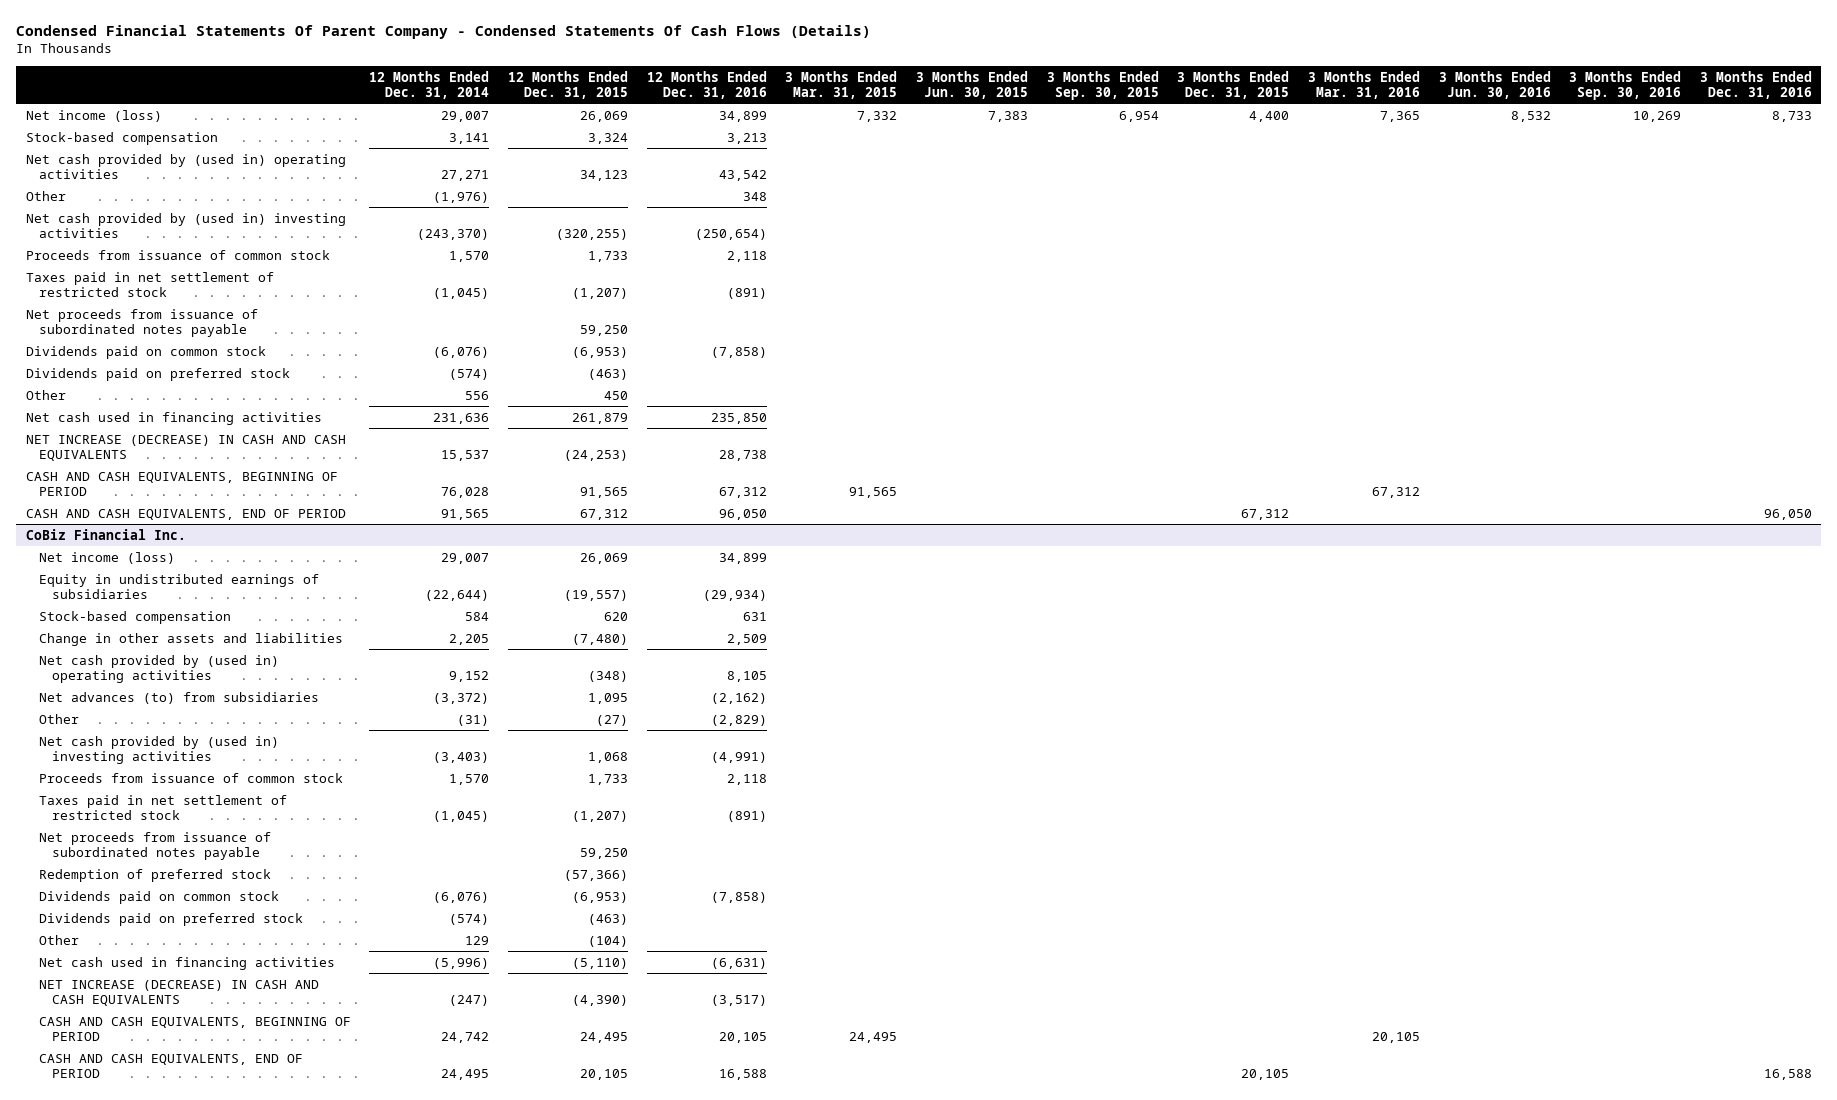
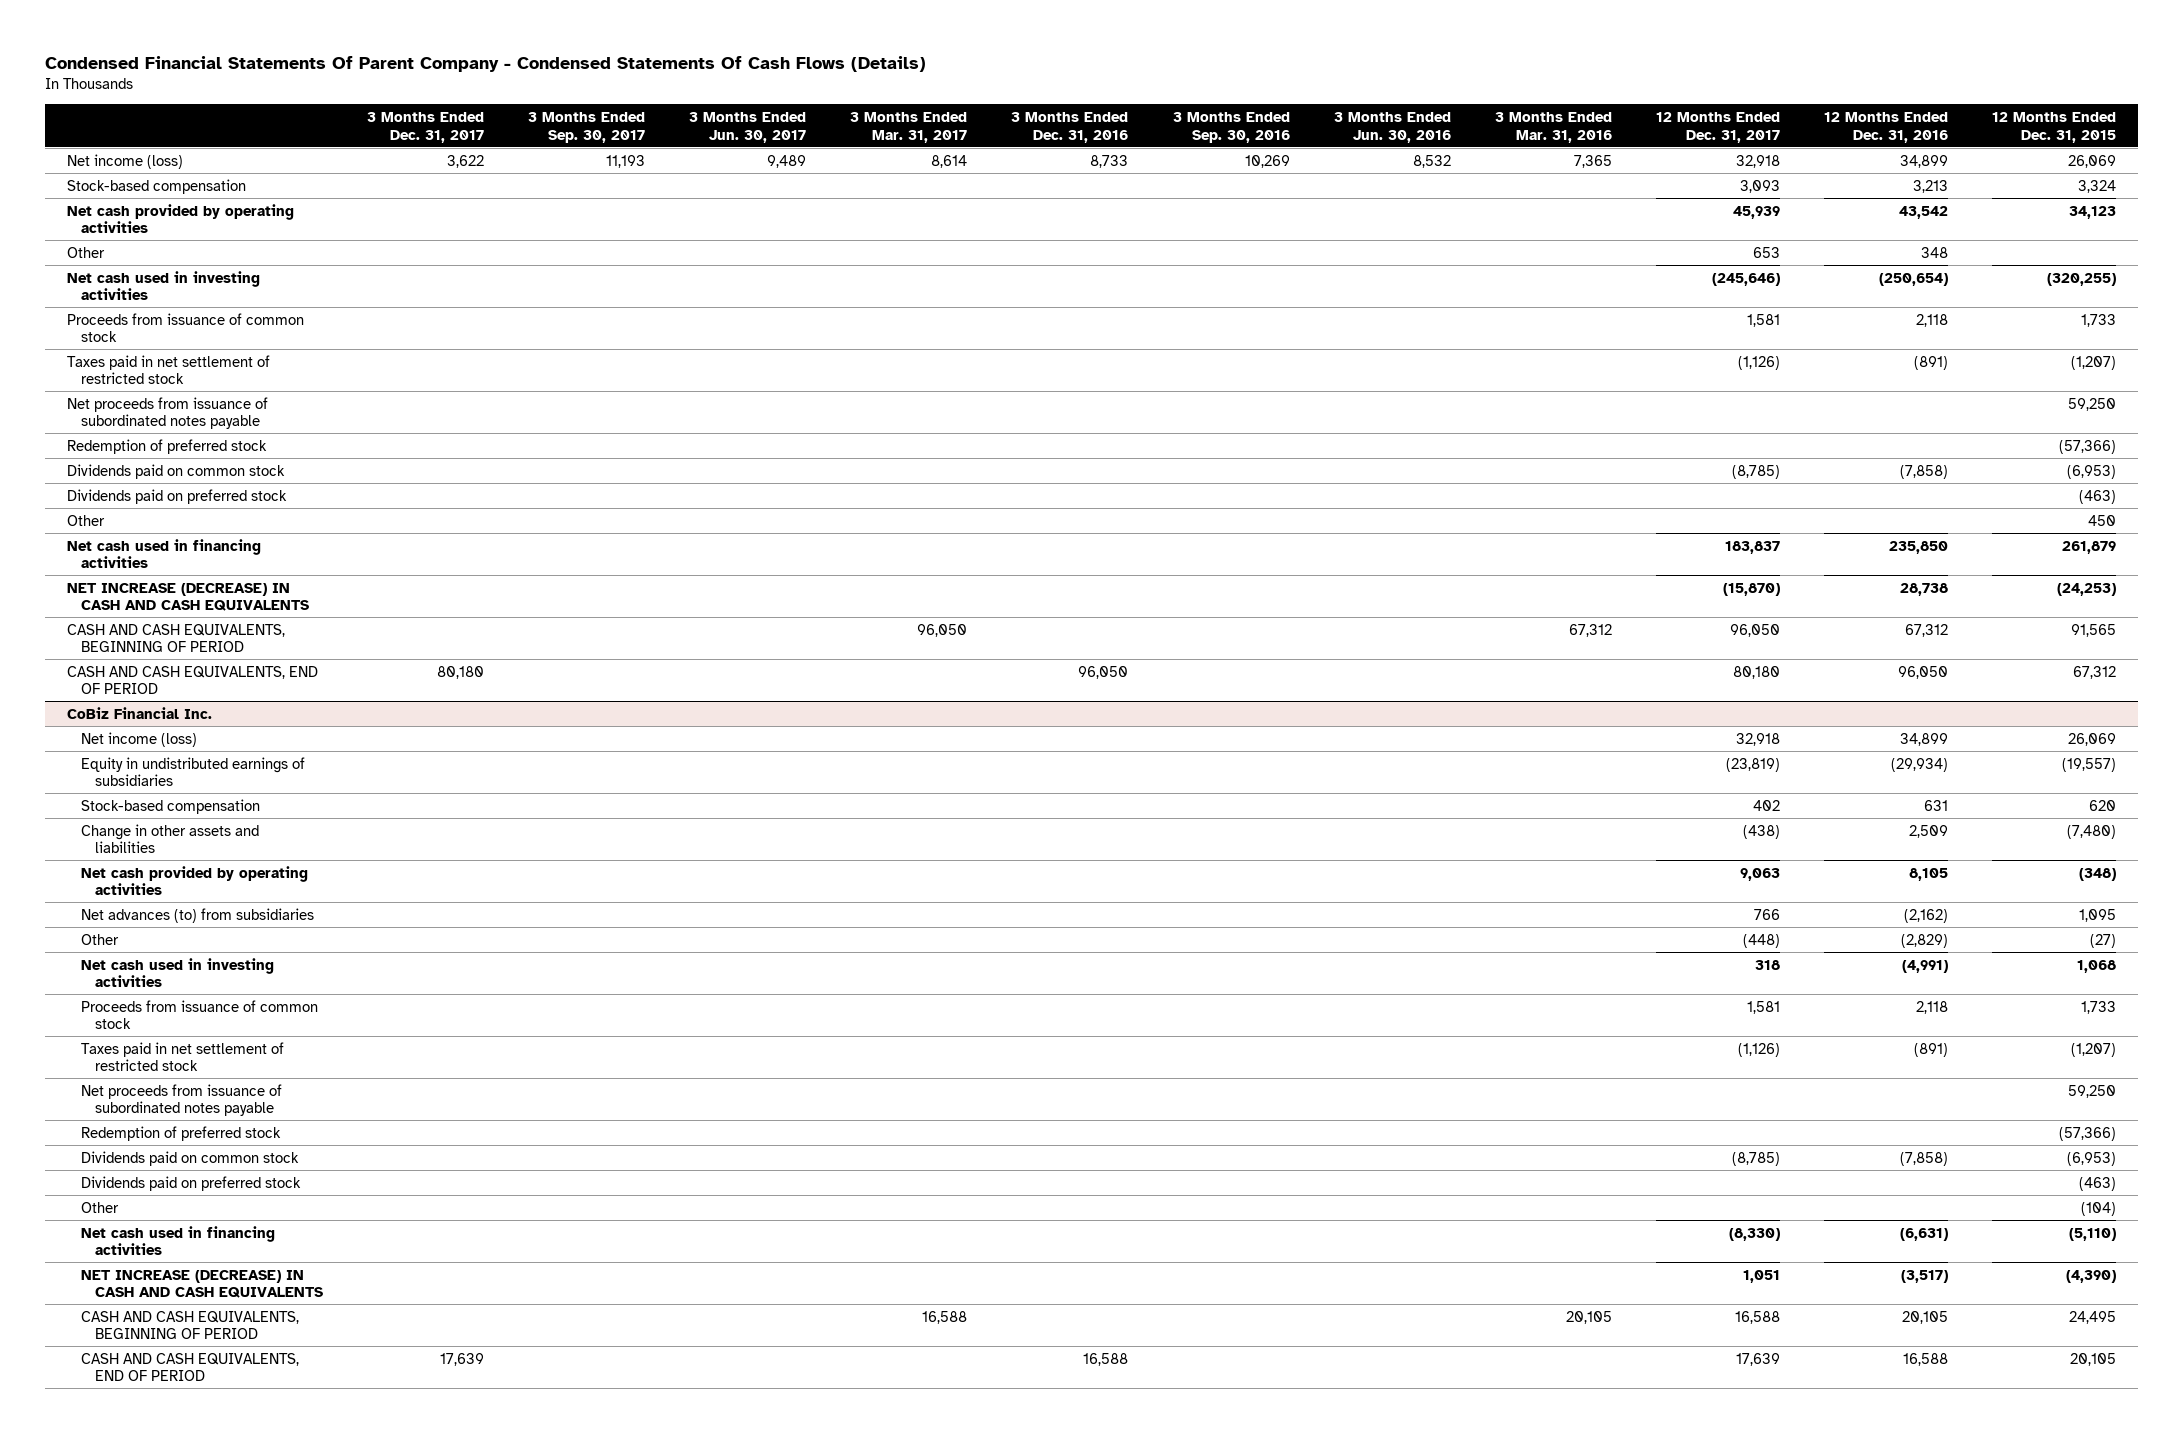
- | 12 Months Ended Dec. 31, 2014 | 12 Months Ended Dec. 31, 2015 | 12 Months Ended Dec. 31, 2016 | 3 Months Ended Mar. 31, 2015 | 3 Months Ended Jun. 30, 2015 | 3 Months Ended Sep. 30, 2015 | 3 Months Ended Dec. 31, 2015 | 3 Months Ended Mar. 31, 2016 | 3 Months Ended Jun. 30, 2016 | 3 Months Ended Sep. 30, 2016 | 3 Months Ended Dec. 31, 2016
+ | 3 Months Ended Dec. 31, 2017 | 3 Months Ended Sep. 30, 2017 | 3 Months Ended Jun. 30, 2017 | 3 Months Ended Mar. 31, 2017 | 3 Months Ended Dec. 31, 2016 | 3 Months Ended Sep. 30, 2016 | 3 Months Ended Jun. 30, 2016 | 3 Months Ended Mar. 31, 2016 | 12 Months Ended Dec. 31, 2017 | 12 Months Ended Dec. 31, 2016 | 12 Months Ended Dec. 31, 2015
- Net cash provided by (used in) operating activities | 27,271 | 34,123 | 43,542 | | | | | | | |
+ Net cash provided by operating activities | | | | | | | | | 45,939 | 43,542 | 34,123
- Net cash provided by (used in) investing activities | (243,370) | (320,255) | (250,654) | | | | | | | |
+ Net cash used in investing activities | | | | | | | | | (245,646) | (250,654) | (320,255)
+ Redemption of preferred stock | | | | | | | | | | | (57,366)
@ CoBiz Financial Inc.
- Net cash provided by (used in) operating activities | 9,152 | (348) | 8,105 | | | | | | | |
+ Net cash provided by operating activities | | | | | | | | | 9,063 | 8,105 | (348)
- Net cash provided by (used in) investing activities | (3,403) | 1,068 | (4,991) | | | | | | | |
+ Net cash used in investing activities | | | | | | | | | 318 | (4,991) | 1,068

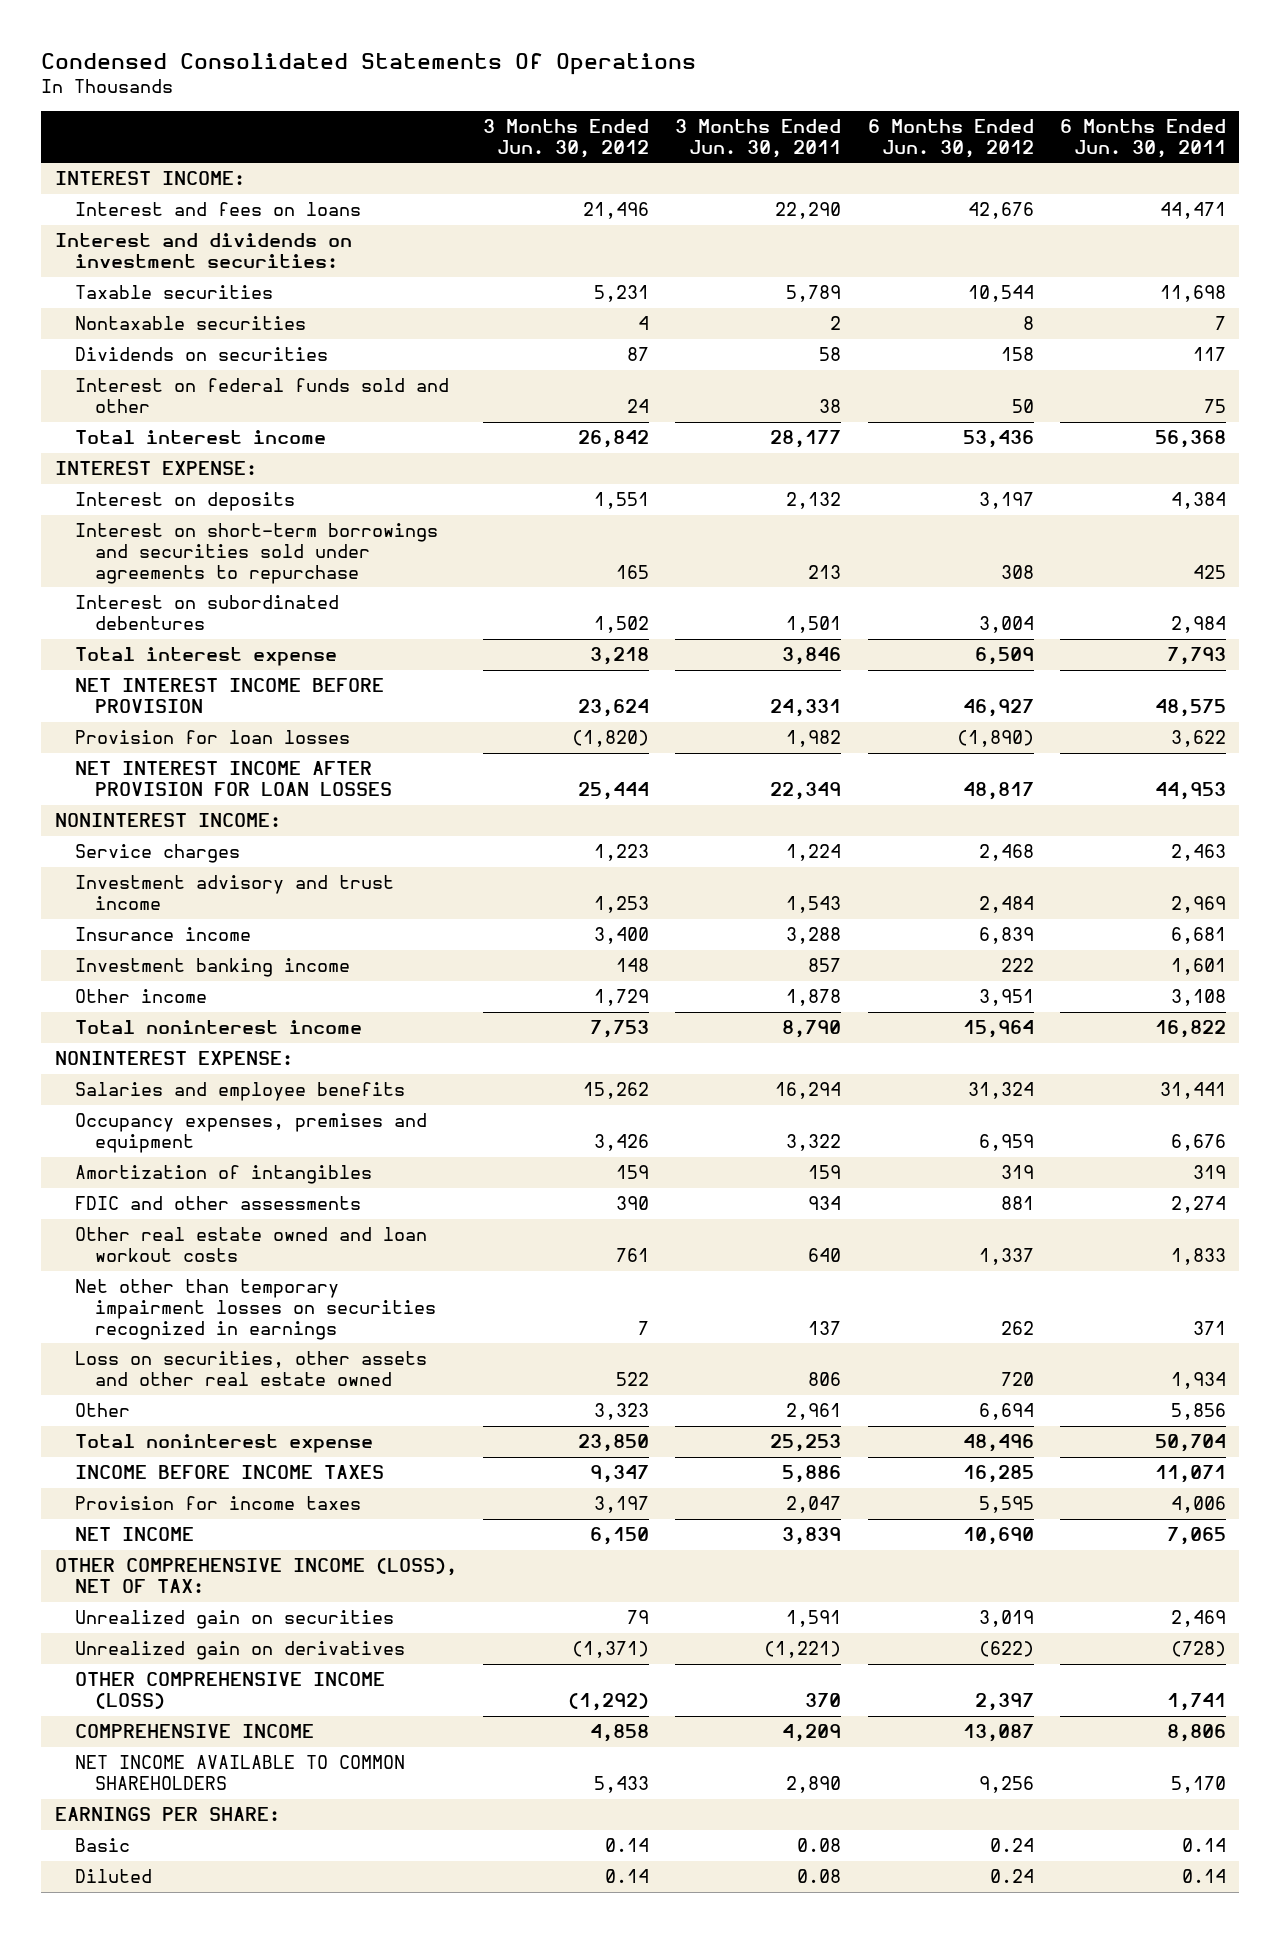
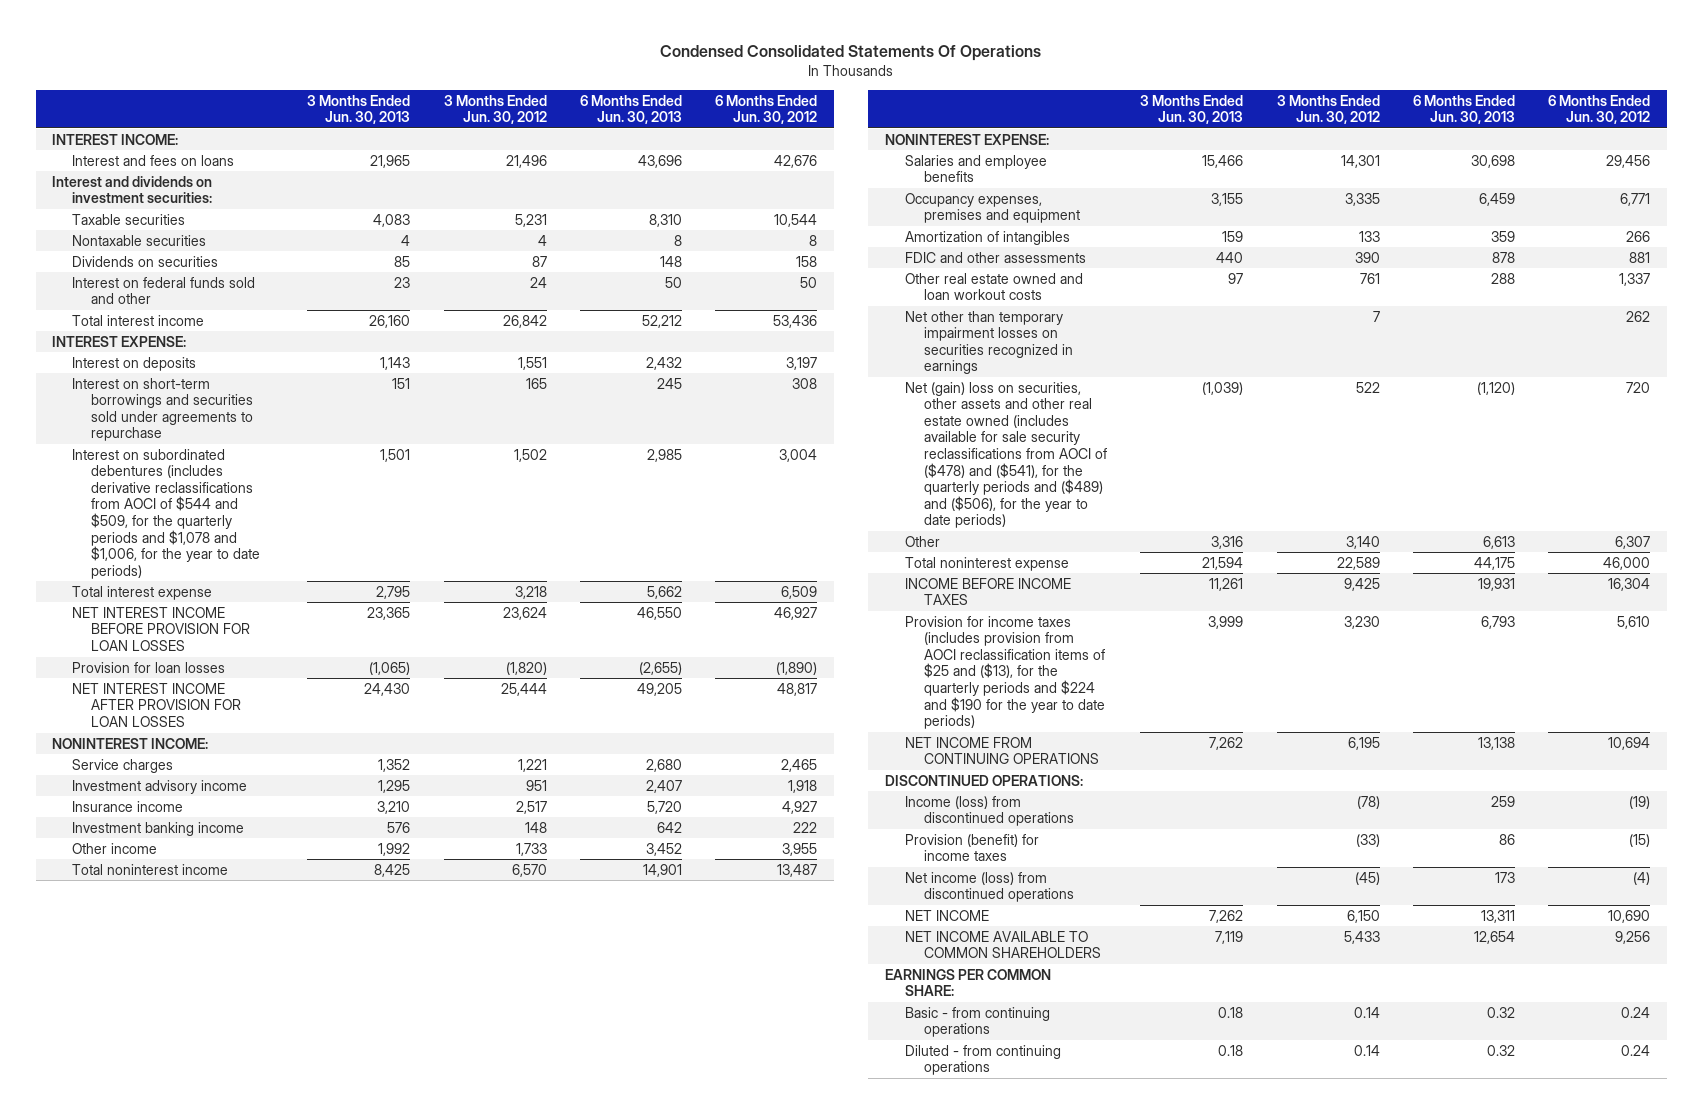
- | 3 Months Ended Jun. 30, 2012 | 3 Months Ended Jun. 30, 2011 | 6 Months Ended Jun. 30, 2012 | 6 Months Ended Jun. 30, 2011
+ | 3 Months Ended Jun. 30, 2013 | 3 Months Ended Jun. 30, 2012 | 6 Months Ended Jun. 30, 2013 | 6 Months Ended Jun. 30, 2012
- Interest on subordinated debentures | 1,502 | 1,501 | 3,004 | 2,984
+ Interest on subordinated debentures (includes derivative reclassifications from AOCI of $544 and $509, for the quarterly periods and $1,078 and $1,006, for the year to date periods) | 1,501 | 1,502 | 2,985 | 3,004
- NET INTEREST INCOME BEFORE PROVISION | 23,624 | 24,331 | 46,927 | 48,575
+ NET INTEREST INCOME BEFORE PROVISION FOR LOAN LOSSES | 23,365 | 23,624 | 46,550 | 46,927
- Service charges | 1,223 | 1,224 | 2,468 | 2,463
- Investment advisory and trust income | 1,253 | 1,543 | 2,484 | 2,969
- Insurance income | 3,400 | 3,288 | 6,839 | 6,681
+ Service charges | 1,352 | 1,221 | 2,680 | 2,465
+ Investment advisory income | 1,295 | 951 | 2,407 | 1,918
+ Insurance income | 3,210 | 2,517 | 5,720 | 4,927
- Other income | 1,729 | 1,878 | 3,951 | 3,108
- Total noninterest income | 7,753 | 8,790 | 15,964 | 16,822
+ Other income | 1,992 | 1,733 | 3,452 | 3,955
+ Total noninterest income | 8,425 | 6,570 | 14,901 | 13,487
- Salaries and employee benefits | 15,262 | 16,294 | 31,324 | 31,441
- Occupancy expenses, premises and equipment | 3,426 | 3,322 | 6,959 | 6,676
- Amortization of intangibles | 159 | 159 | 319 | 319
+ Salaries and employee benefits | 15,466 | 14,301 | 30,698 | 29,456
+ Occupancy expenses, premises and equipment | 3,155 | 3,335 | 6,459 | 6,771
+ Amortization of intangibles | 159 | 133 | 359 | 266
- Loss on securities, other assets and other real estate owned | 522 | 806 | 720 | 1,934
- Other | 3,323 | 2,961 | 6,694 | 5,856
- Total noninterest expense | 23,850 | 25,253 | 48,496 | 50,704
- INCOME BEFORE INCOME TAXES | 9,347 | 5,886 | 16,285 | 11,071
- Provision for income taxes | 3,197 | 2,047 | 5,595 | 4,006
+ Net (gain) loss on securities, other assets and other real estate owned (includes available for sale security reclassifications from AOCI of ($478) and ($541), for the quarterly periods and ($489) and ($506), for the year to date periods) | (1,039) | 522 | (1,120) | 720
+ Other | 3,316 | 3,140 | 6,613 | 6,307
+ Total noninterest expense | 21,594 | 22,589 | 44,175 | 46,000
+ INCOME BEFORE INCOME TAXES | 11,261 | 9,425 | 19,931 | 16,304
+ Provision for income taxes (includes provision from AOCI reclassification items of $25 and ($13), for the quarterly periods and $224 and $190 for the year to date periods) | 3,999 | 3,230 | 6,793 | 5,610
+ NET INCOME FROM CONTINUING OPERATIONS | 7,262 | 6,195 | 13,138 | 10,694
+ DISCONTINUED OPERATIONS:
+ Income (loss) from discontinued operations | | (78) | 259 | (19)
+ Provision (benefit) for income taxes | | (33) | 86 | (15)
+ Net income (loss) from discontinued operations | | (45) | 173 | (4)
- OTHER COMPREHENSIVE INCOME (LOSS), NET OF TAX:
- Unrealized gain on securities | 79 | 1,591 | 3,019 | 2,469
- Unrealized gain on derivatives | (1,371) | (1,221) | (622) | (728)
- OTHER COMPREHENSIVE INCOME (LOSS) | (1,292) | 370 | 2,397 | 1,741
- COMPREHENSIVE INCOME | 4,858 | 4,209 | 13,087 | 8,806
- EARNINGS PER SHARE:
- Basic | 0.14 | 0.08 | 0.24 | 0.14
- Diluted | 0.14 | 0.08 | 0.24 | 0.14
+ EARNINGS PER COMMON SHARE:
+ Basic - from continuing operations | 0.18 | 0.14 | 0.32 | 0.24
+ Diluted - from continuing operations | 0.18 | 0.14 | 0.32 | 0.24

